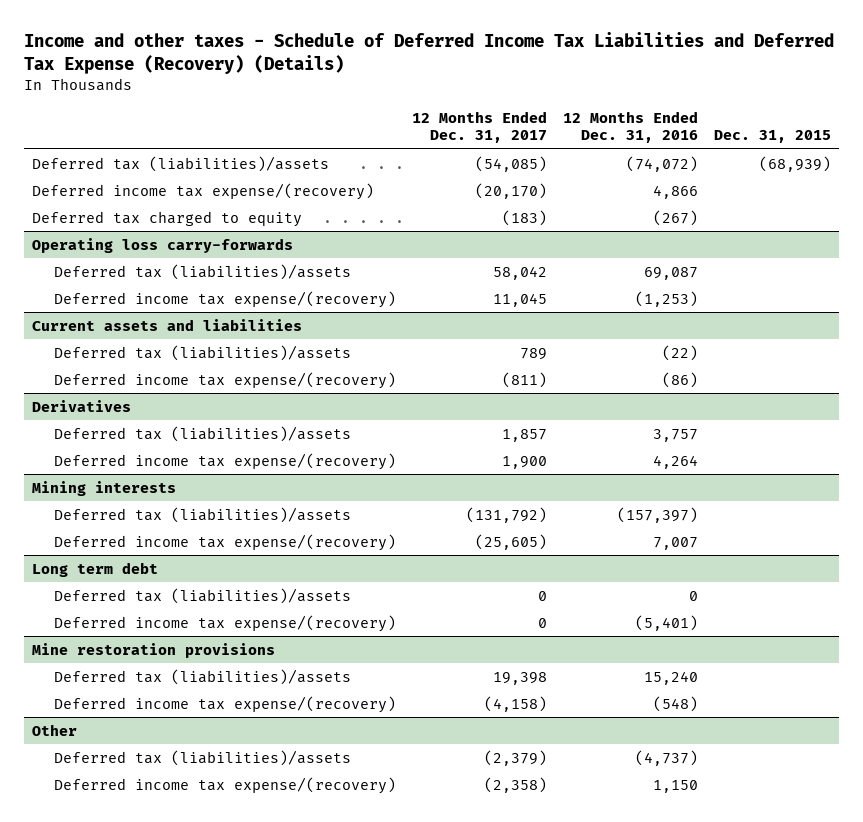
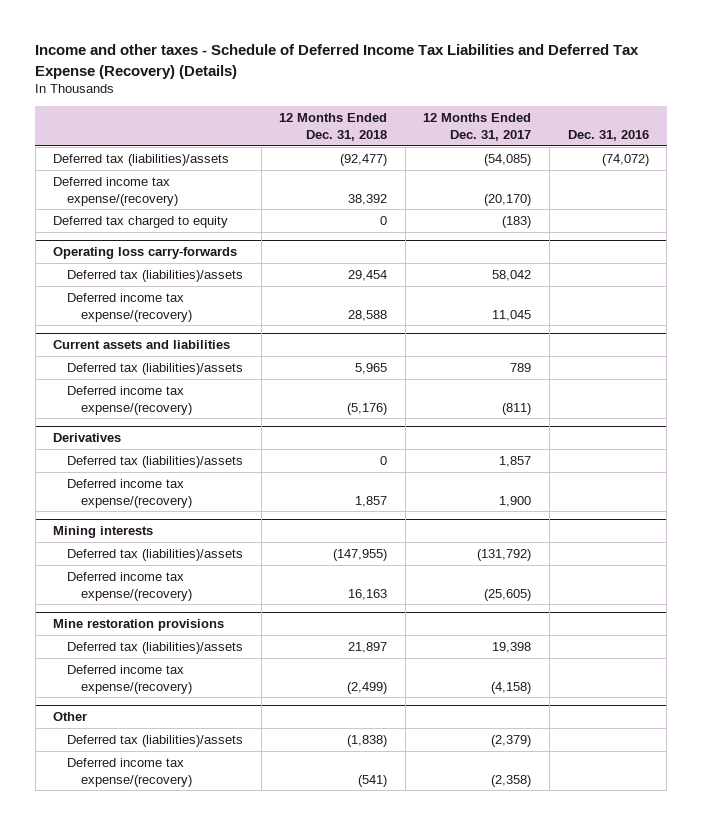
- | 12 Months Ended Dec. 31, 2017 | 12 Months Ended Dec. 31, 2016 | Dec. 31, 2015
+ | 12 Months Ended Dec. 31, 2018 | 12 Months Ended Dec. 31, 2017 | Dec. 31, 2016
- Long term debt
- Deferred tax (liabilities)/assets | 0 | 0 |
- Deferred income tax expense/(recovery) | 0 | (5,401) |

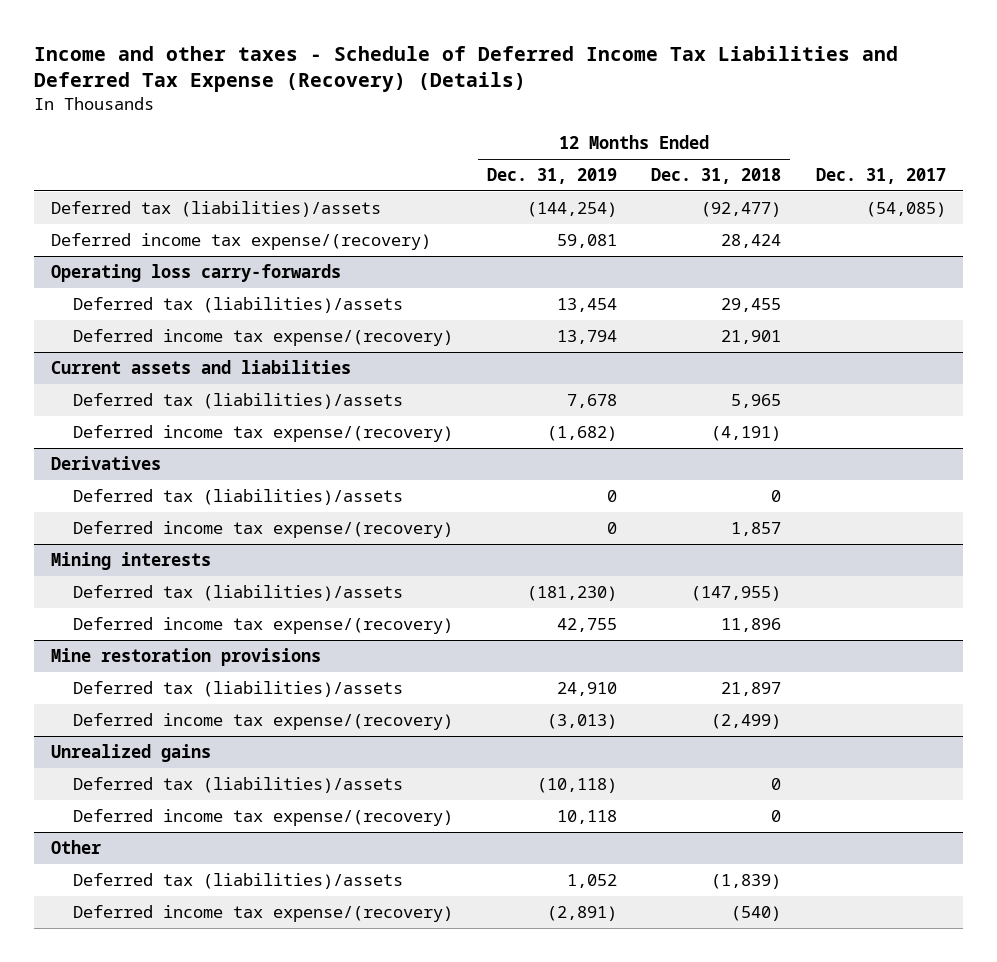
- | 12 Months Ended Dec. 31, 2018 | 12 Months Ended Dec. 31, 2017 | Dec. 31, 2016
+ | 12 Months Ended Dec. 31, 2019 | 12 Months Ended Dec. 31, 2018 | Dec. 31, 2017
- Deferred income tax expense/(recovery) | 38,392 | (20,170) |
- Deferred tax charged to equity | 0 | (183) |
+ Deferred income tax expense/(recovery) | 59,081 | 28,424 |
@ Operating loss carry-forwards
- Deferred tax (liabilities)/assets | 29,454 | 58,042 |
- Deferred income tax expense/(recovery) | 28,588 | 11,045 |
+ Deferred tax (liabilities)/assets | 13,454 | 29,455 |
+ Deferred income tax expense/(recovery) | 13,794 | 21,901 |
@ Current assets and liabilities
- Deferred income tax expense/(recovery) | (5,176) | (811) |
+ Deferred income tax expense/(recovery) | (1,682) | (4,191) |
@ Mining interests
- Deferred income tax expense/(recovery) | 16,163 | (25,605) |
+ Deferred income tax expense/(recovery) | 42,755 | 11,896 |
+ Unrealized gains
+ Deferred tax (liabilities)/assets | (10,118) | 0 |
+ Deferred income tax expense/(recovery) | 10,118 | 0 |
@ Other
- Deferred tax (liabilities)/assets | (1,838) | (2,379) |
- Deferred income tax expense/(recovery) | (541) | (2,358) |
+ Deferred tax (liabilities)/assets | 1,052 | (1,839) |
+ Deferred income tax expense/(recovery) | (2,891) | (540) |

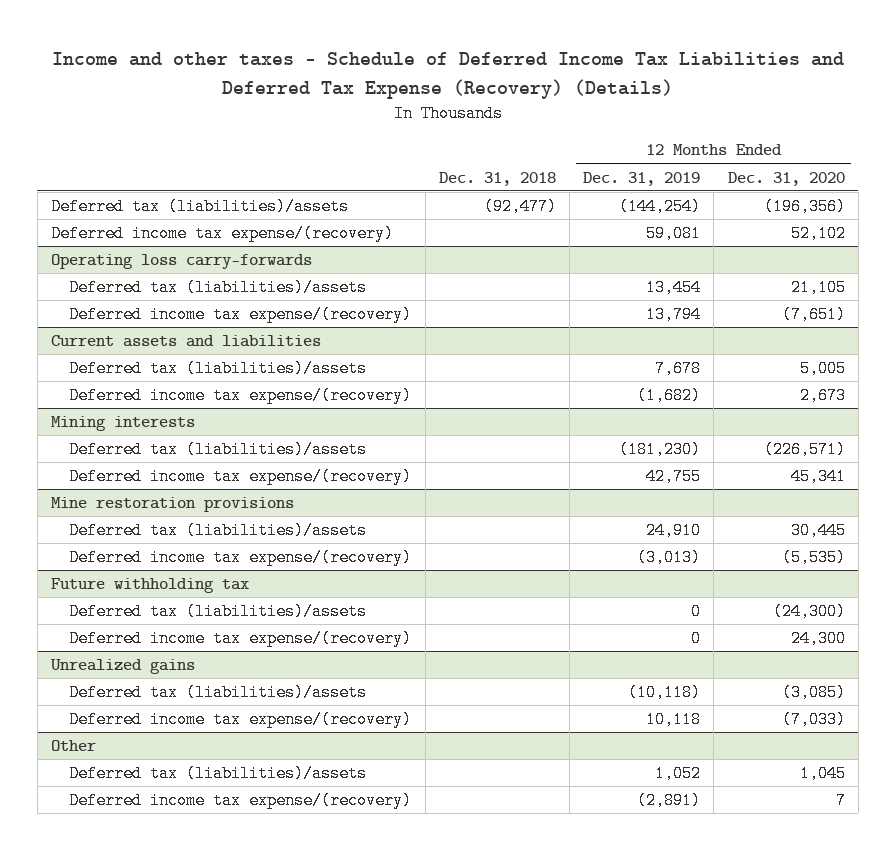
- | 12 Months Ended Dec. 31, 2019 | 12 Months Ended Dec. 31, 2018 | Dec. 31, 2017
+ | Dec. 31, 2018 | 12 Months Ended Dec. 31, 2019 | 12 Months Ended Dec. 31, 2020
- Derivatives
- Deferred tax (liabilities)/assets | 0 | 0 |
- Deferred income tax expense/(recovery) | 0 | 1,857 |
+ Future withholding tax
+ Deferred tax (liabilities)/assets | | 0 | (24,300)
+ Deferred income tax expense/(recovery) | | 0 | 24,300

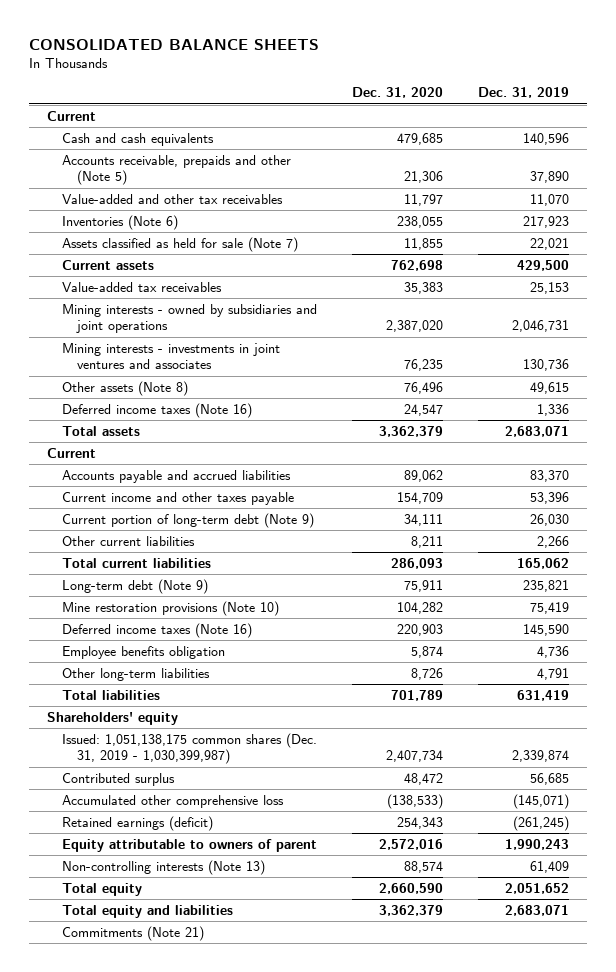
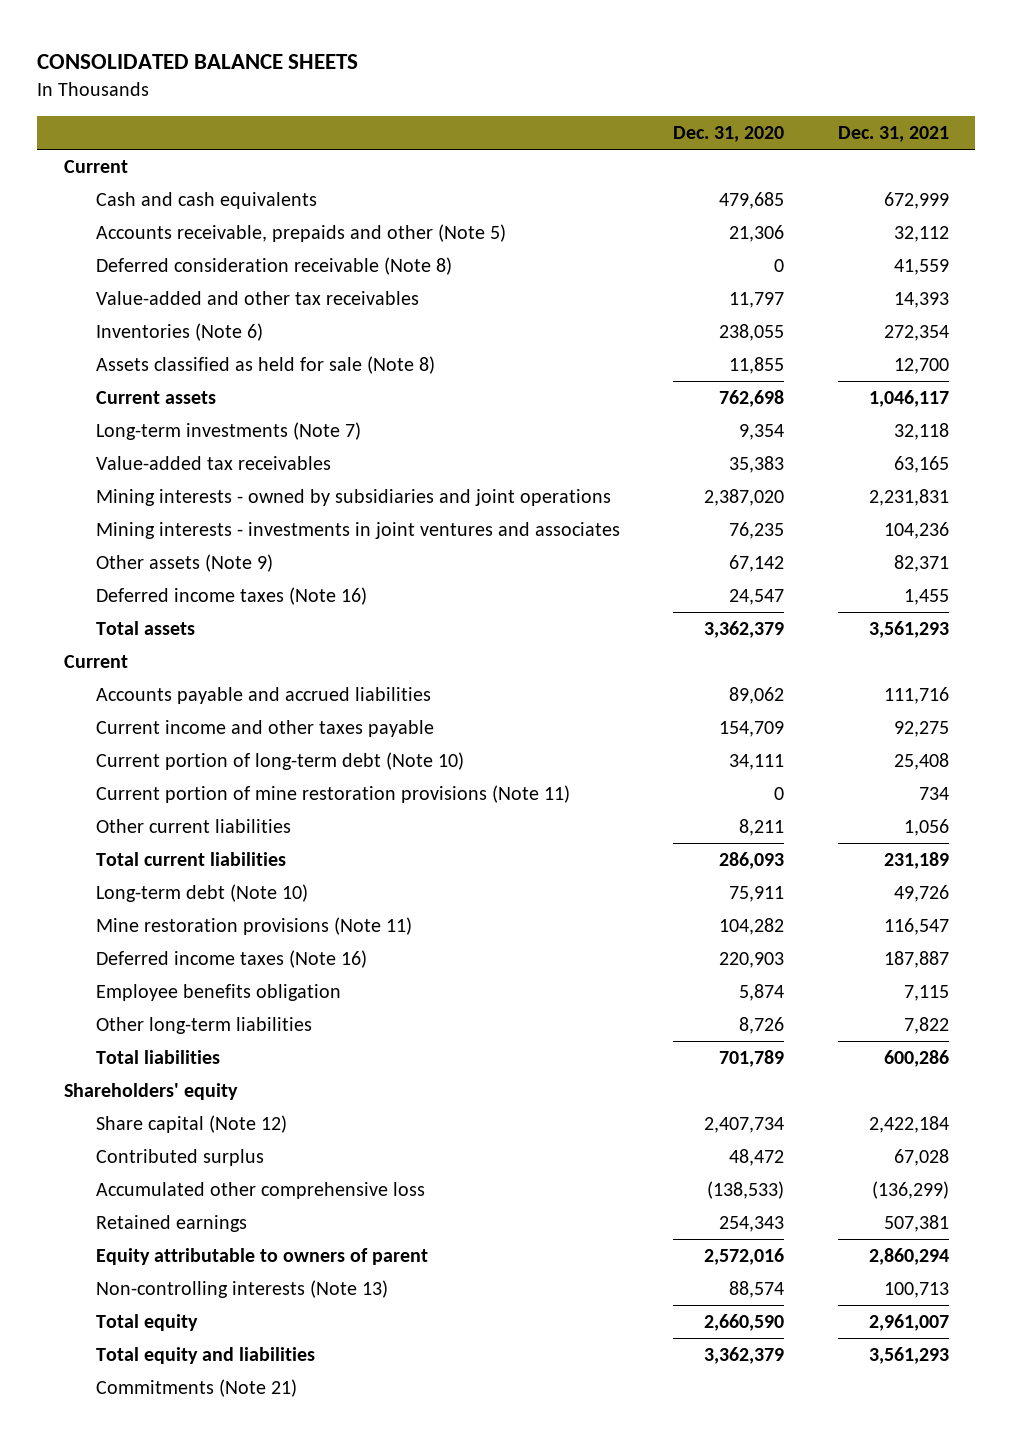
- | Dec. 31, 2020 | Dec. 31, 2019
+ | Dec. 31, 2020 | Dec. 31, 2021
+ Deferred consideration receivable (Note 8) | 0 | 41,559
- Assets classified as held for sale (Note 7) | 11,855 | 22,021
+ Assets classified as held for sale (Note 8) | 11,855 | 12,700
+ Long-term investments (Note 7) | 9,354 | 32,118
- Other assets (Note 8) | 76,496 | 49,615
+ Other assets (Note 9) | 67,142 | 82,371
- Current portion of long-term debt (Note 9) | 34,111 | 26,030
+ Current portion of long-term debt (Note 10) | 34,111 | 25,408
+ Current portion of mine restoration provisions (Note 11) | 0 | 734
- Long-term debt (Note 9) | 75,911 | 235,821
- Mine restoration provisions (Note 10) | 104,282 | 75,419
+ Long-term debt (Note 10) | 75,911 | 49,726
+ Mine restoration provisions (Note 11) | 104,282 | 116,547
- Issued: 1,051,138,175 common shares (Dec. 31, 2019 - 1,030,399,987) | 2,407,734 | 2,339,874
+ Share capital (Note 12) | 2,407,734 | 2,422,184
- Retained earnings (deficit) | 254,343 | (261,245)
+ Retained earnings | 254,343 | 507,381

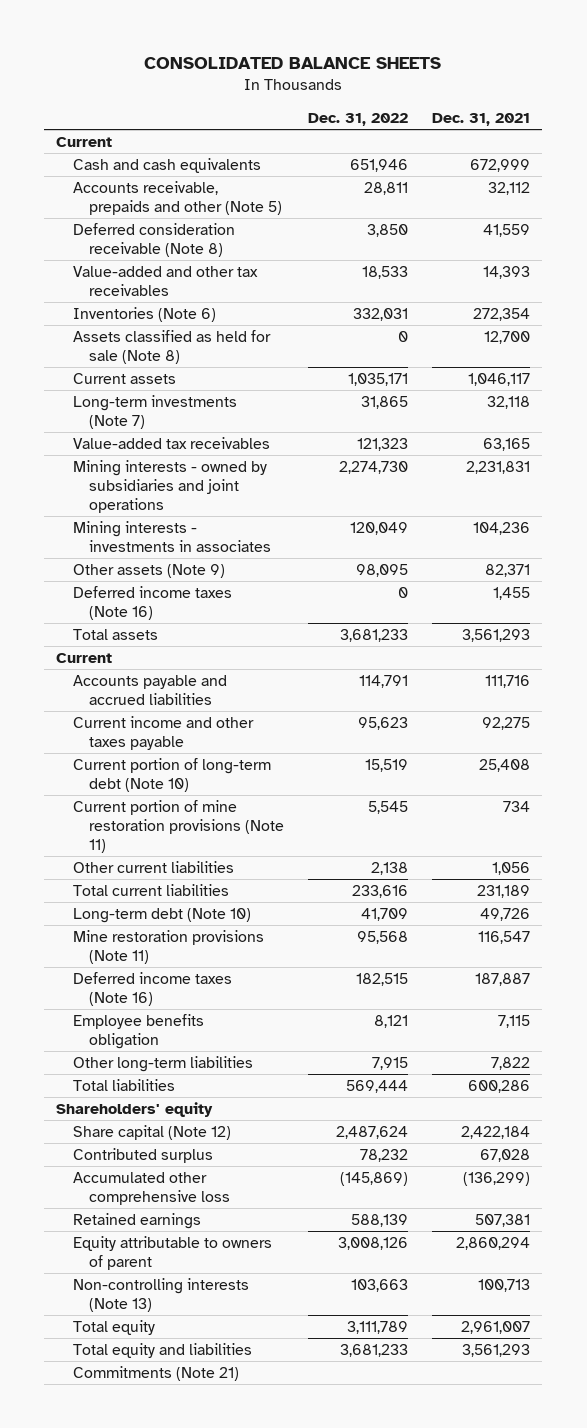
- | Dec. 31, 2020 | Dec. 31, 2021
+ | Dec. 31, 2022 | Dec. 31, 2021
- Mining interests - investments in joint ventures and associates | 76,235 | 104,236
+ Mining interests - investments in associates | 120,049 | 104,236

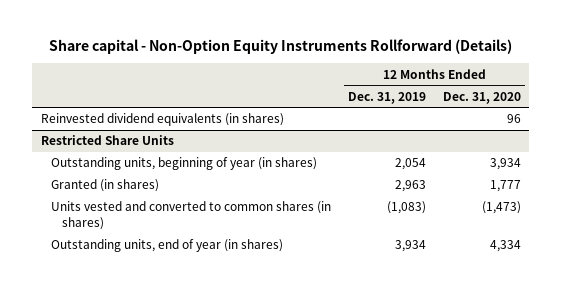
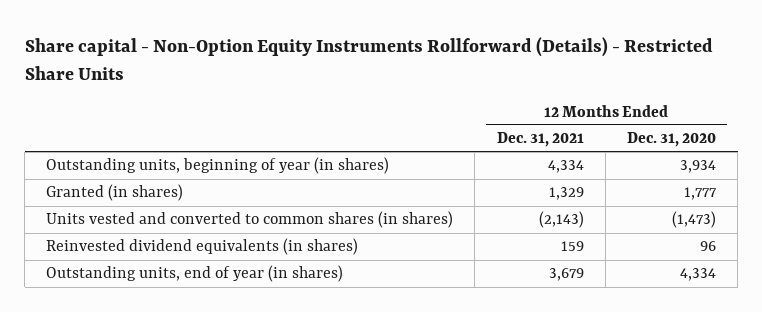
- Share capital - Non-Option Equity Instruments Rollforward (Details)
+ Share capital - Non-Option Equity Instruments Rollforward (Details) - Restricted Share Units
- | 12 Months Ended Dec. 31, 2019 | 12 Months Ended Dec. 31, 2020
+ | 12 Months Ended Dec. 31, 2021 | 12 Months Ended Dec. 31, 2020
- Restricted Share Units
moved down: Reinvested dividend equivalents (in shares) | 159 | 96

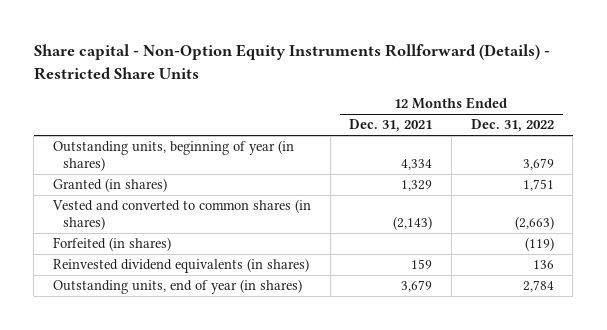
- | 12 Months Ended Dec. 31, 2021 | 12 Months Ended Dec. 31, 2020
+ | 12 Months Ended Dec. 31, 2021 | 12 Months Ended Dec. 31, 2022
- Units vested and converted to common shares (in shares) | (2,143) | (1,473)
+ Vested and converted to common shares (in shares) | (2,143) | (2,663)
+ Forfeited (in shares) | | (119)

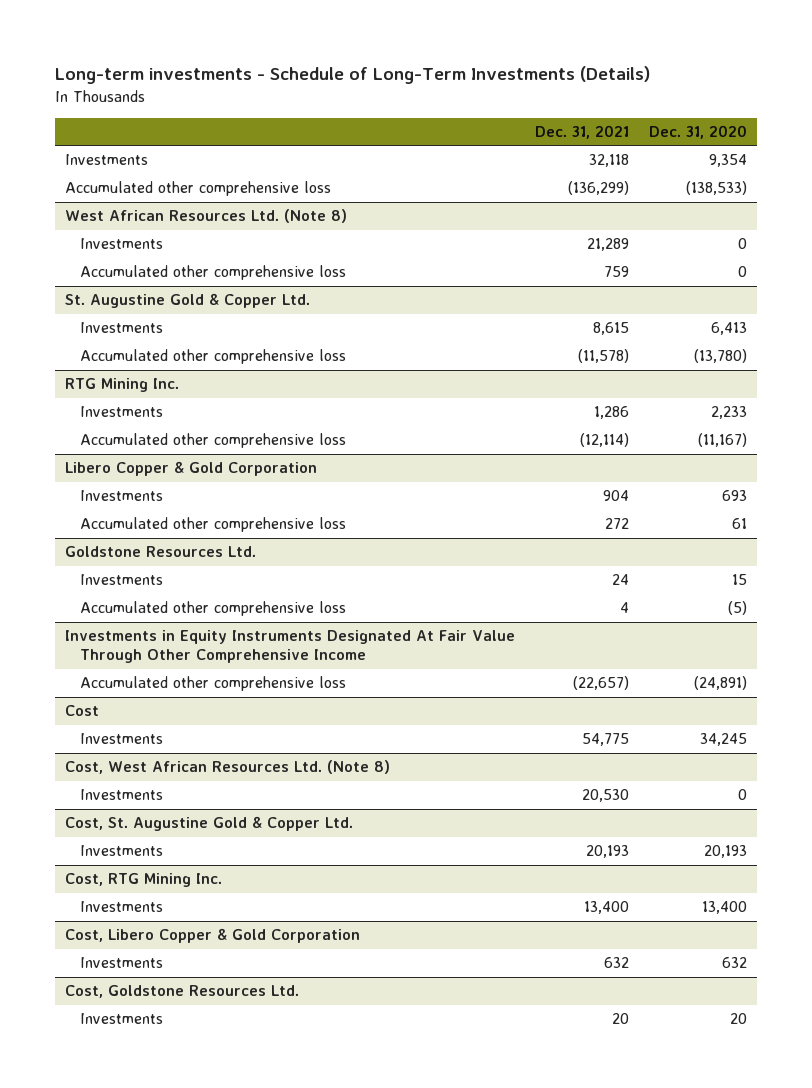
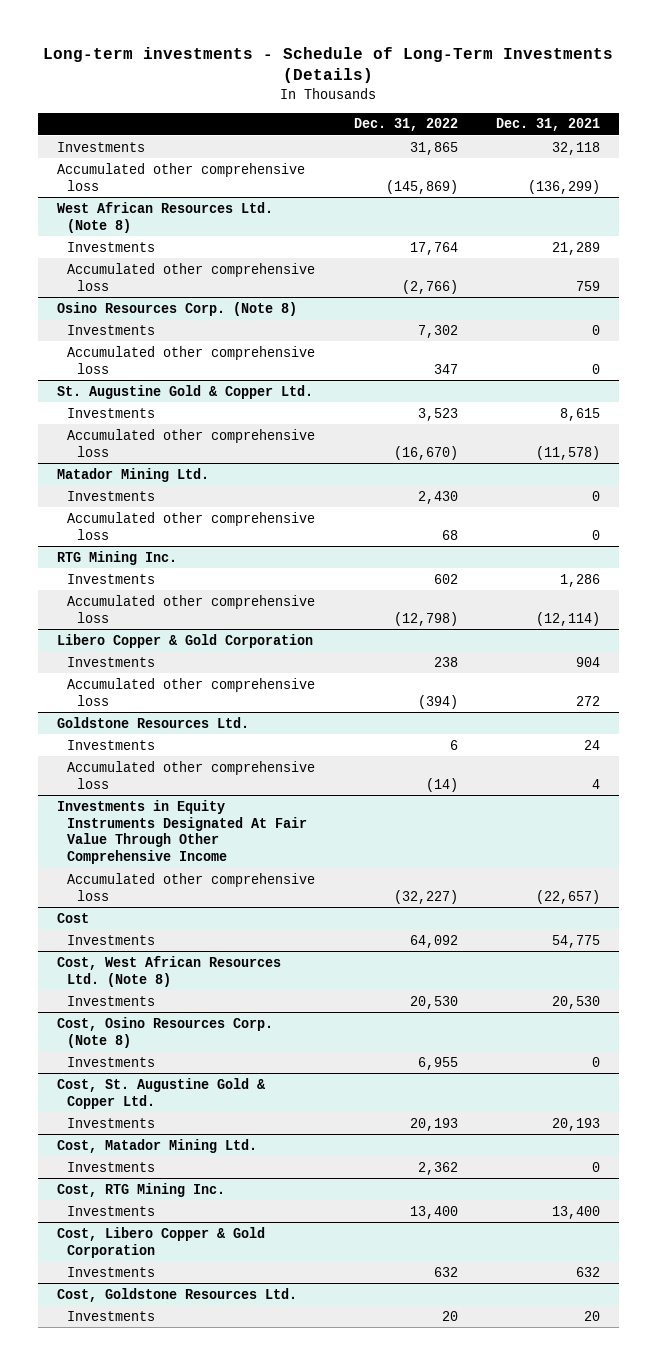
- | Dec. 31, 2021 | Dec. 31, 2020
+ | Dec. 31, 2022 | Dec. 31, 2021
+ Osino Resources Corp. (Note 8)
+ Investments | 7,302 | 0
+ Accumulated other comprehensive loss | 347 | 0
+ Matador Mining Ltd.
+ Investments | 2,430 | 0
+ Accumulated other comprehensive loss | 68 | 0
+ Cost, Osino Resources Corp. (Note 8)
+ Investments | 6,955 | 0
+ Cost, Matador Mining Ltd.
+ Investments | 2,362 | 0

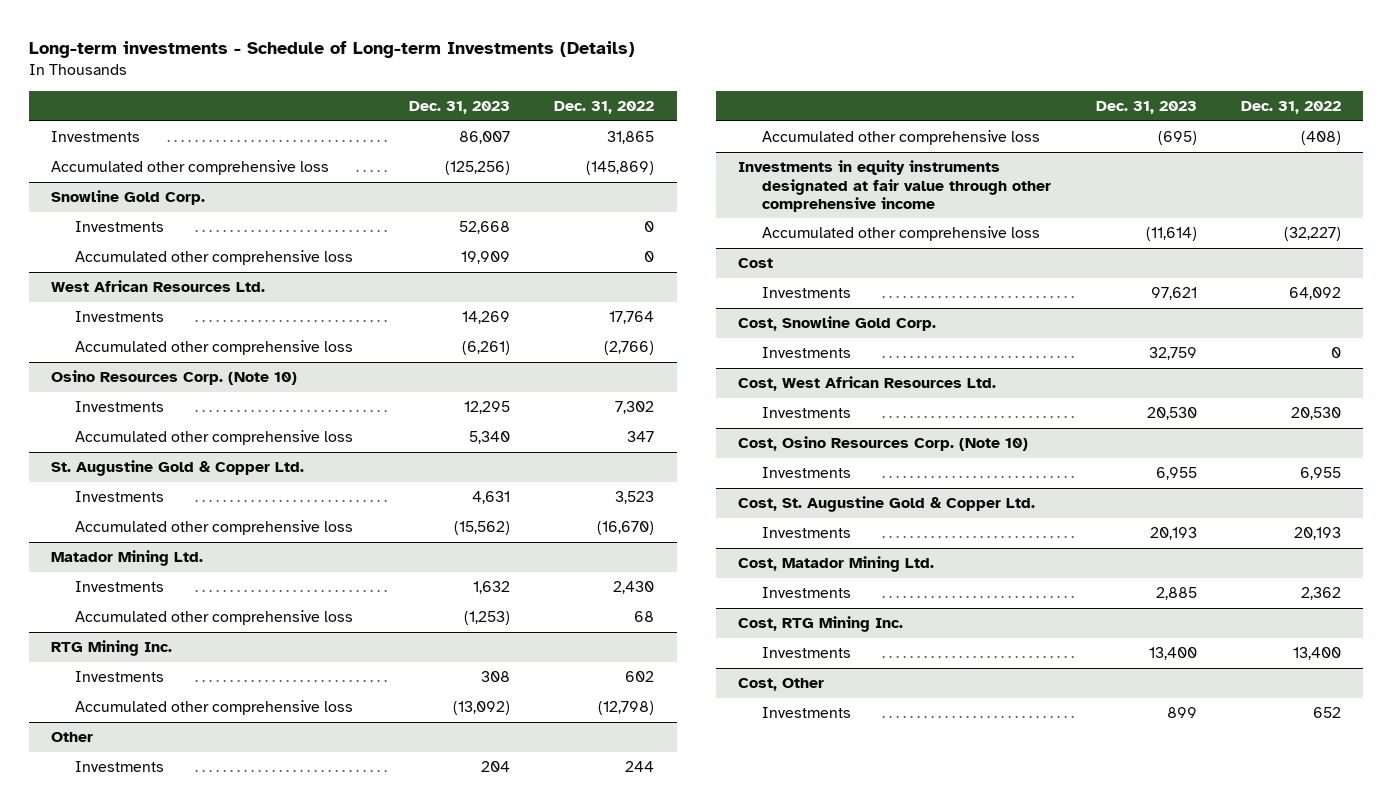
- Long-term investments - Schedule of Long-Term Investments (Details)
+ Long-term investments - Schedule of Long-term Investments (Details)
- | Dec. 31, 2022 | Dec. 31, 2021
+ | Dec. 31, 2023 | Dec. 31, 2022
- West African Resources Ltd. (Note 8)
+ Snowline Gold Corp.
+ Investments | 52,668 | 0
+ Accumulated other comprehensive loss | 19,909 | 0
+ West African Resources Ltd.
- Osino Resources Corp. (Note 8)
+ Osino Resources Corp. (Note 10)
- Libero Copper & Gold Corporation
- Investments | 238 | 904
- Accumulated other comprehensive loss | (394) | 272
- Goldstone Resources Ltd.
- Investments | 6 | 24
- Accumulated other comprehensive loss | (14) | 4
- Investments in Equity Instruments Designated At Fair Value Through Other Comprehensive Income
+ Other
+ Investments | 204 | 244
+ Accumulated other comprehensive loss | (695) | (408)
+ Investments in equity instruments designated at fair value through other comprehensive income
- Cost, West African Resources Ltd. (Note 8)
+ Cost, Snowline Gold Corp.
+ Investments | 32,759 | 0
+ Cost, West African Resources Ltd.
- Cost, Osino Resources Corp. (Note 8)
+ Cost, Osino Resources Corp. (Note 10)
- Cost, Libero Copper & Gold Corporation
- Investments | 632 | 632
- Cost, Goldstone Resources Ltd.
- Investments | 20 | 20
+ Cost, Other
+ Investments | 899 | 652

